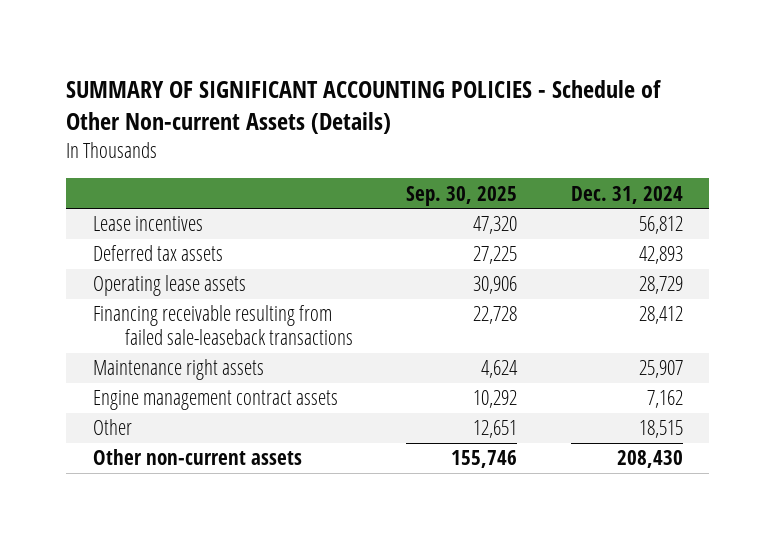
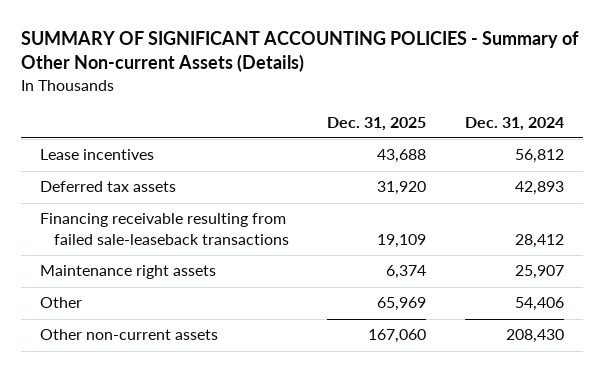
- SUMMARY OF SIGNIFICANT ACCOUNTING POLICIES - Schedule of Other Non-current Assets (Details)
+ SUMMARY OF SIGNIFICANT ACCOUNTING POLICIES - Summary of Other Non-current Assets (Details)
- | Sep. 30, 2025 | Dec. 31, 2024
+ | Dec. 31, 2025 | Dec. 31, 2024
- Operating lease assets | 30,906 | 28,729
- Engine management contract assets | 10,292 | 7,162
- Other | 12,651 | 18,515
+ Other | 65,969 | 54,406

